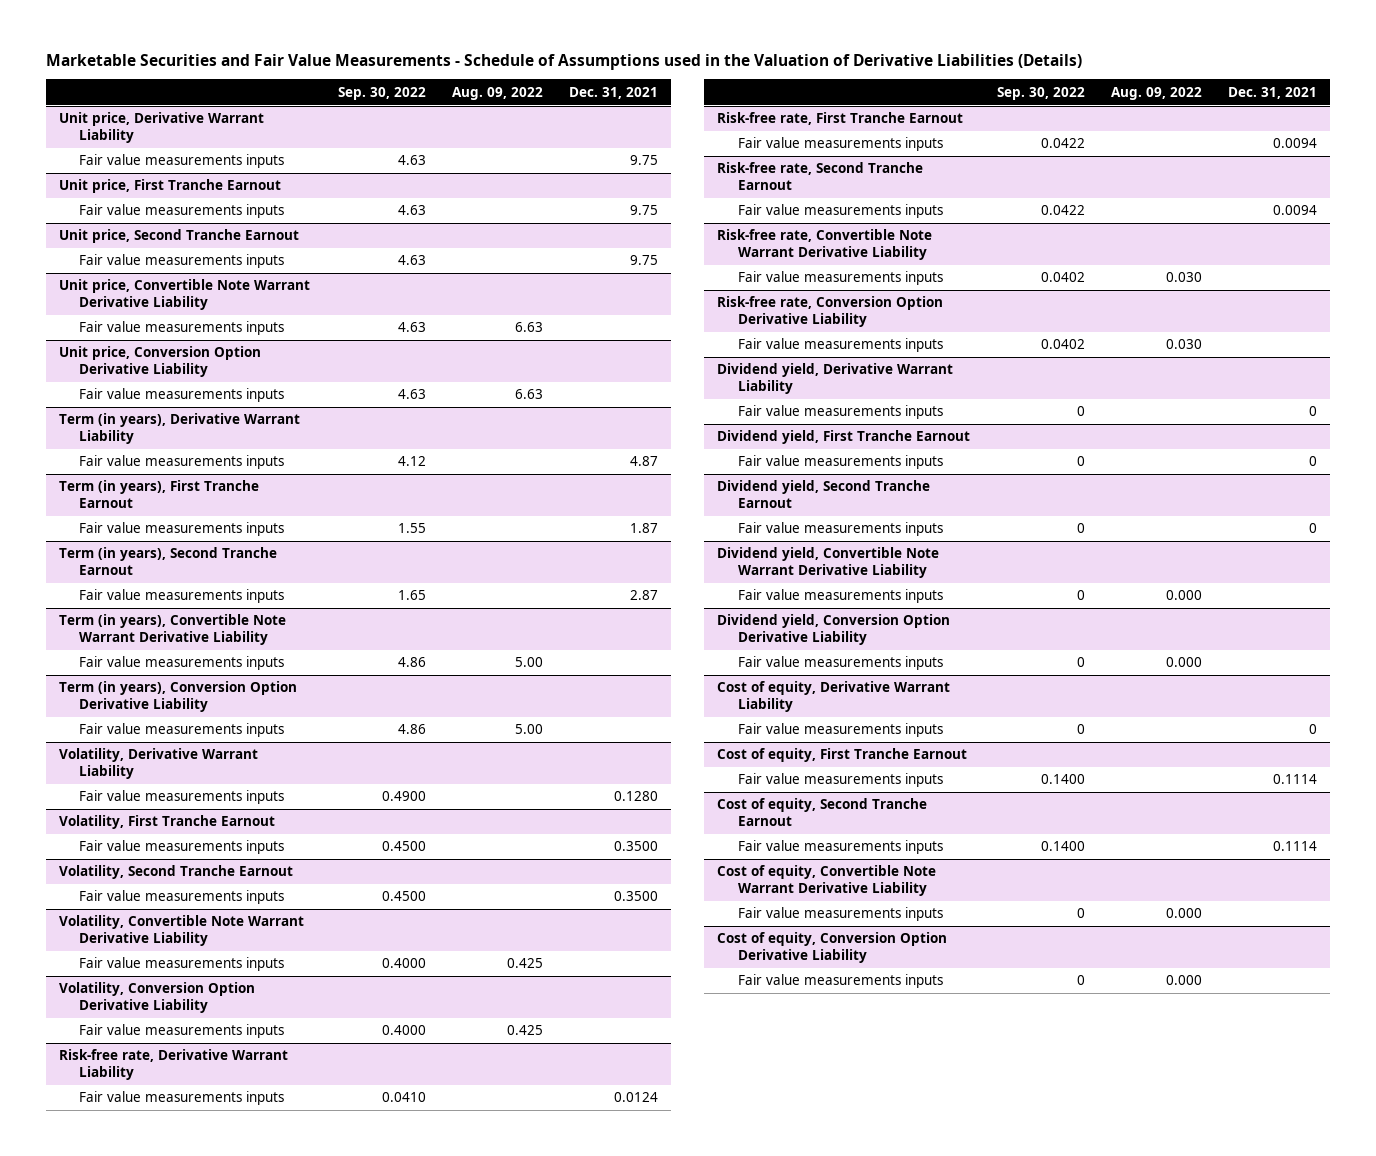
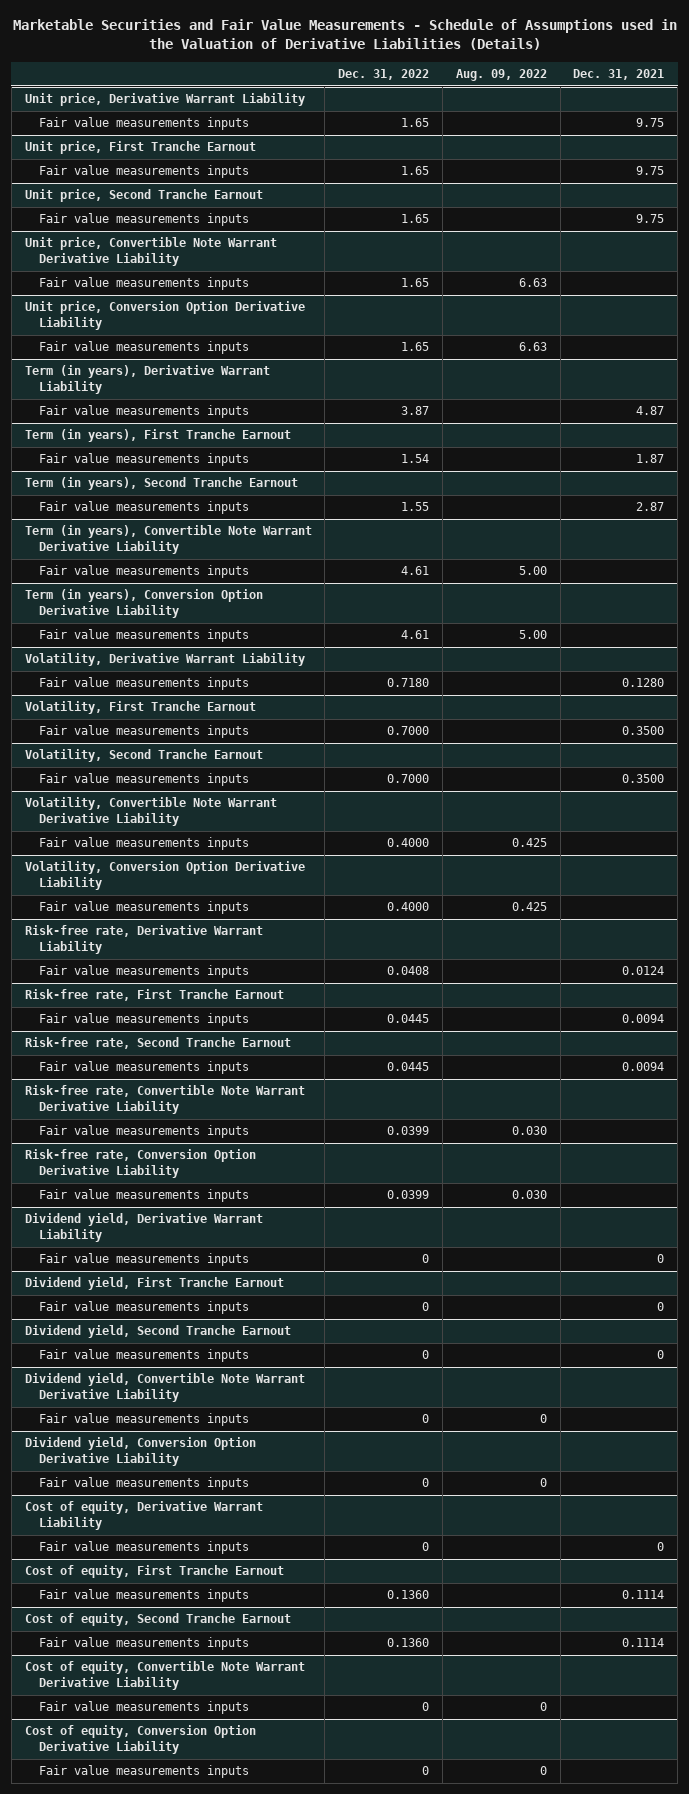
- | Sep. 30, 2022 | Aug. 09, 2022 | Dec. 31, 2021
+ | Dec. 31, 2022 | Aug. 09, 2022 | Dec. 31, 2021
@ Dividend yield, Convertible Note Warrant Derivative Liability
- Fair value measurements inputs | 0 | 0.000 |
+ Fair value measurements inputs | 0 | 0 |
@ Dividend yield, Conversion Option Derivative Liability
- Fair value measurements inputs | 0 | 0.000 |
+ Fair value measurements inputs | 0 | 0 |
@ Cost of equity, Convertible Note Warrant Derivative Liability
- Fair value measurements inputs | 0 | 0.000 |
+ Fair value measurements inputs | 0 | 0 |
@ Cost of equity, Conversion Option Derivative Liability
- Fair value measurements inputs | 0 | 0.000 |
+ Fair value measurements inputs | 0 | 0 |

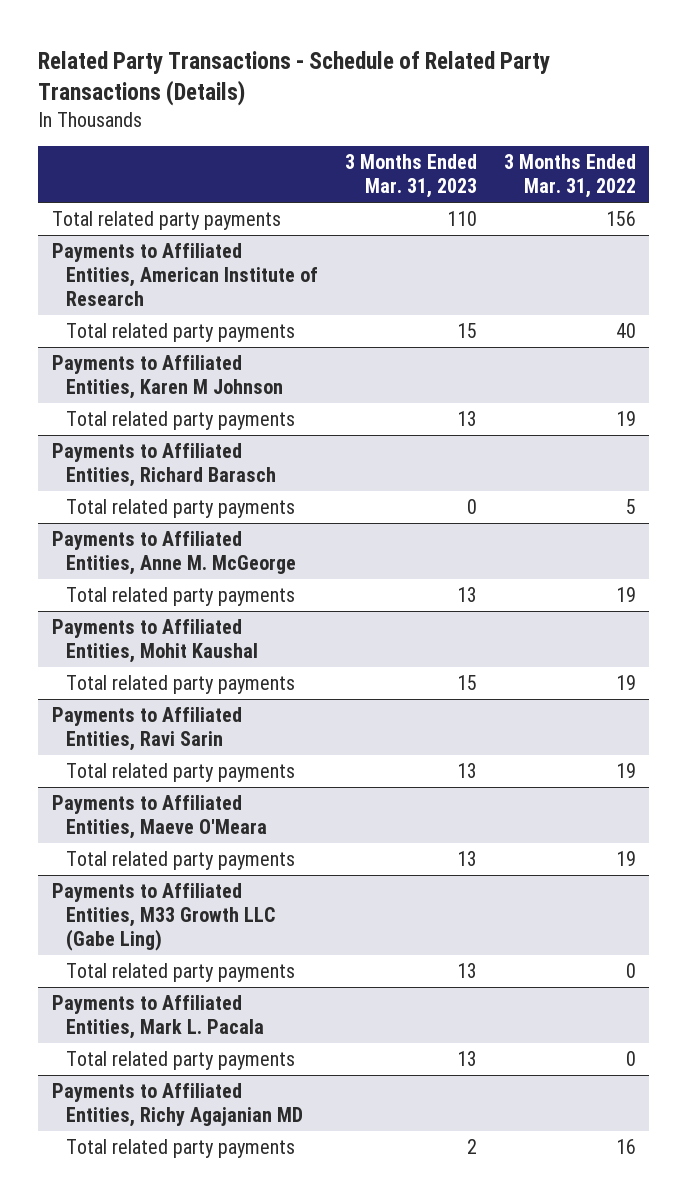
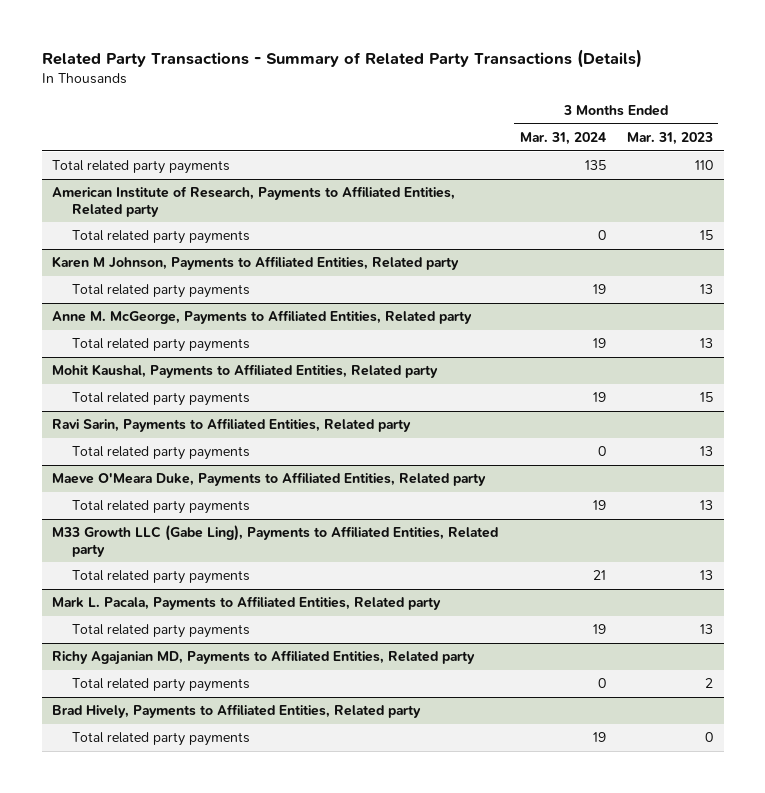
- Related Party Transactions - Schedule of Related Party Transactions (Details)
+ Related Party Transactions - Summary of Related Party Transactions (Details)
- | 3 Months Ended Mar. 31, 2023 | 3 Months Ended Mar. 31, 2022
+ | 3 Months Ended Mar. 31, 2024 | 3 Months Ended Mar. 31, 2023
- Payments to Affiliated Entities, American Institute of Research
+ American Institute of Research, Payments to Affiliated Entities, Related party
- Payments to Affiliated Entities, Karen M Johnson
+ Karen M Johnson, Payments to Affiliated Entities, Related party
- Payments to Affiliated Entities, Richard Barasch
- Total related party payments | 0 | 5
- Payments to Affiliated Entities, Anne M. McGeorge
+ Anne M. McGeorge, Payments to Affiliated Entities, Related party
- Payments to Affiliated Entities, Mohit Kaushal
+ Mohit Kaushal, Payments to Affiliated Entities, Related party
- Payments to Affiliated Entities, Ravi Sarin
+ Ravi Sarin, Payments to Affiliated Entities, Related party
- Payments to Affiliated Entities, Maeve O'Meara
+ Maeve O'Meara Duke, Payments to Affiliated Entities, Related party
- Payments to Affiliated Entities, M33 Growth LLC (Gabe Ling)
+ M33 Growth LLC (Gabe Ling), Payments to Affiliated Entities, Related party
- Payments to Affiliated Entities, Mark L. Pacala
+ Mark L. Pacala, Payments to Affiliated Entities, Related party
- Payments to Affiliated Entities, Richy Agajanian MD
+ Richy Agajanian MD, Payments to Affiliated Entities, Related party
+ Brad Hively, Payments to Affiliated Entities, Related party
+ Total related party payments | 19 | 0

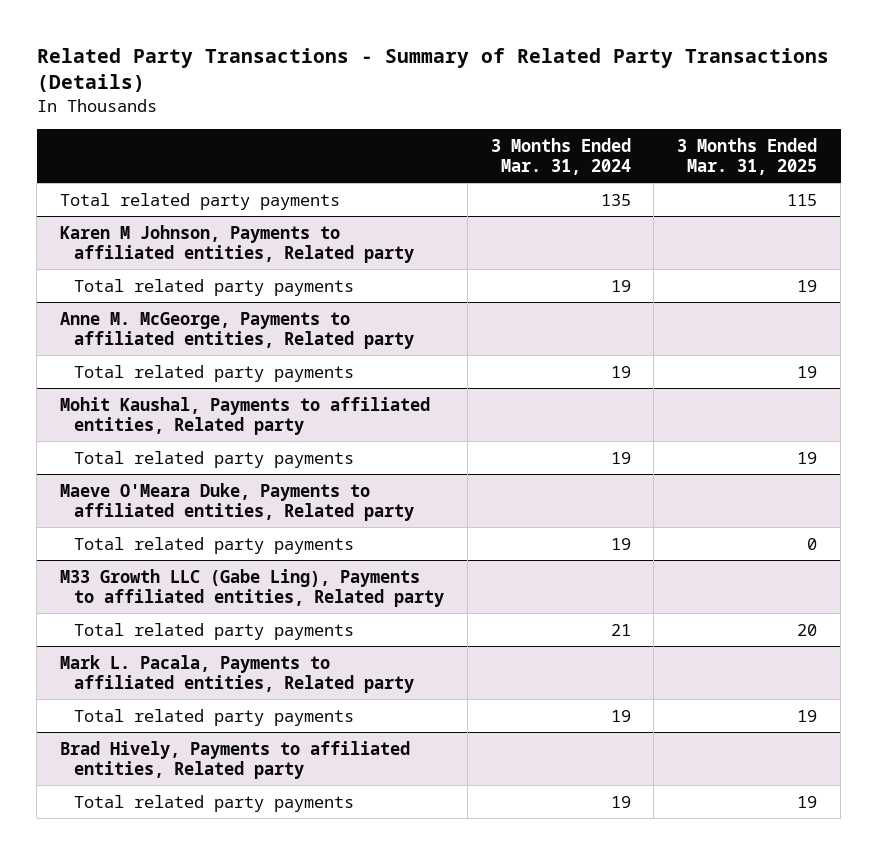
- | 3 Months Ended Mar. 31, 2024 | 3 Months Ended Mar. 31, 2023
+ | 3 Months Ended Mar. 31, 2024 | 3 Months Ended Mar. 31, 2025
- American Institute of Research, Payments to Affiliated Entities, Related party
- Total related party payments | 0 | 15
- Karen M Johnson, Payments to Affiliated Entities, Related party
+ Karen M Johnson, Payments to affiliated entities, Related party
- Anne M. McGeorge, Payments to Affiliated Entities, Related party
+ Anne M. McGeorge, Payments to affiliated entities, Related party
- Mohit Kaushal, Payments to Affiliated Entities, Related party
+ Mohit Kaushal, Payments to affiliated entities, Related party
- Ravi Sarin, Payments to Affiliated Entities, Related party
- Total related party payments | 0 | 13
- Maeve O'Meara Duke, Payments to Affiliated Entities, Related party
+ Maeve O'Meara Duke, Payments to affiliated entities, Related party
- M33 Growth LLC (Gabe Ling), Payments to Affiliated Entities, Related party
+ M33 Growth LLC (Gabe Ling), Payments to affiliated entities, Related party
- Mark L. Pacala, Payments to Affiliated Entities, Related party
+ Mark L. Pacala, Payments to affiliated entities, Related party
- Richy Agajanian MD, Payments to Affiliated Entities, Related party
- Total related party payments | 0 | 2
- Brad Hively, Payments to Affiliated Entities, Related party
+ Brad Hively, Payments to affiliated entities, Related party

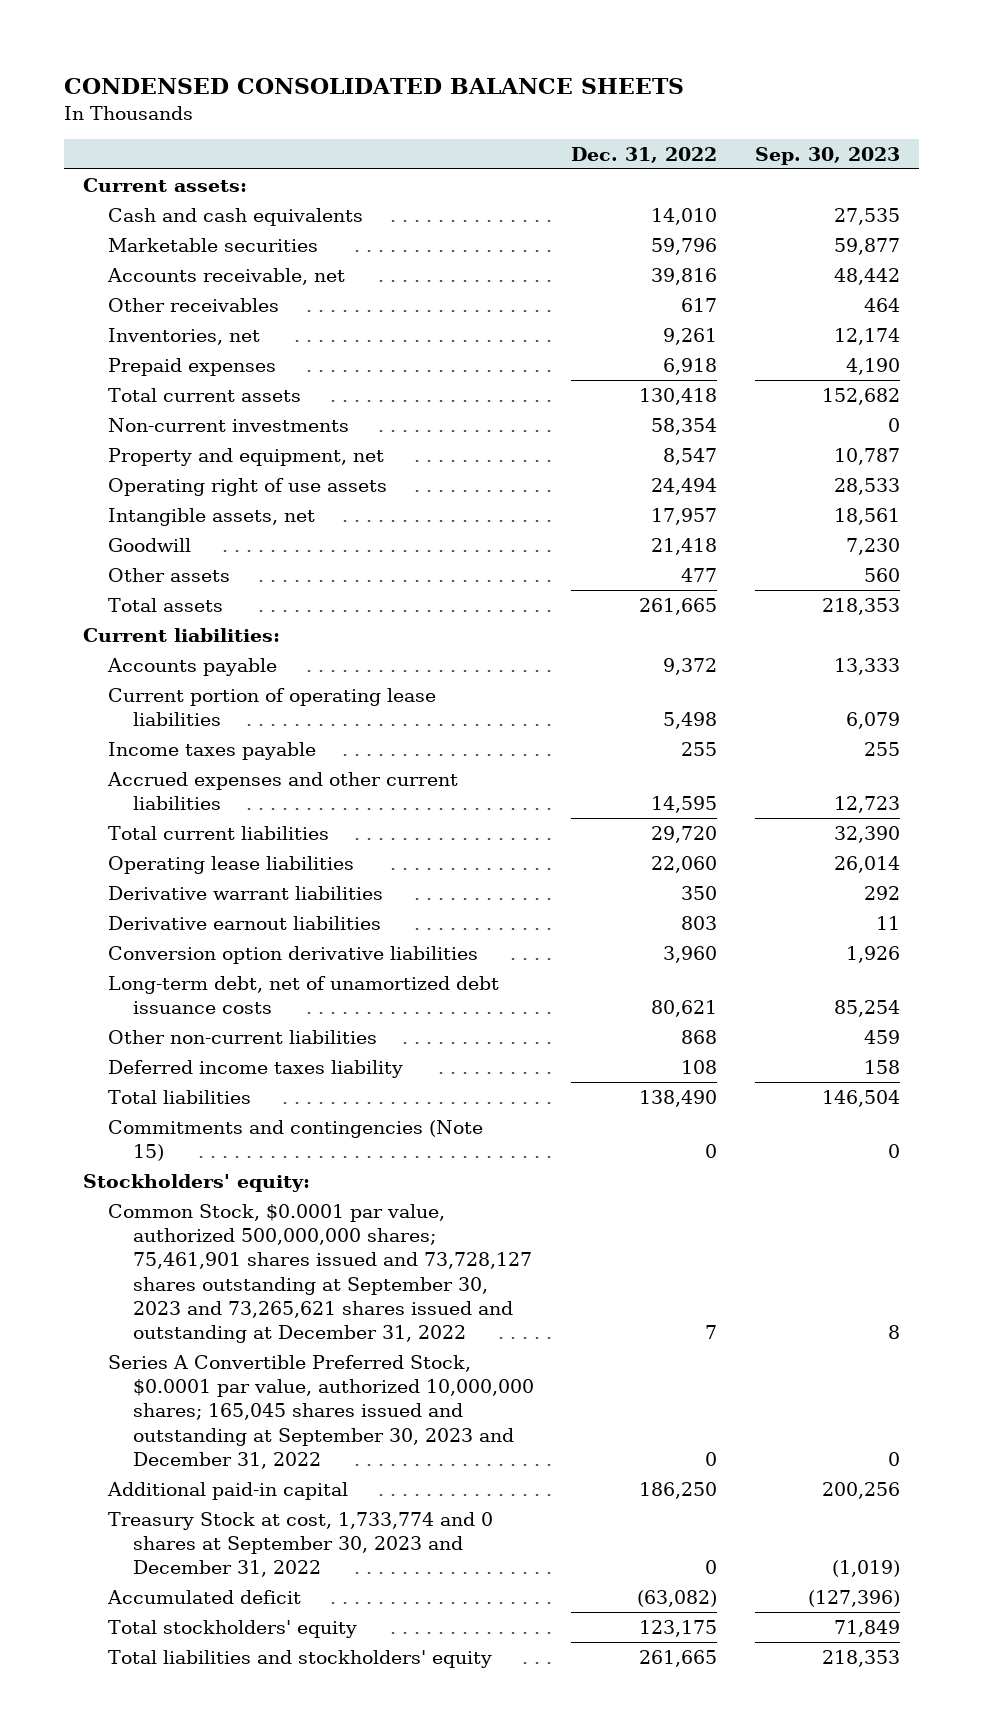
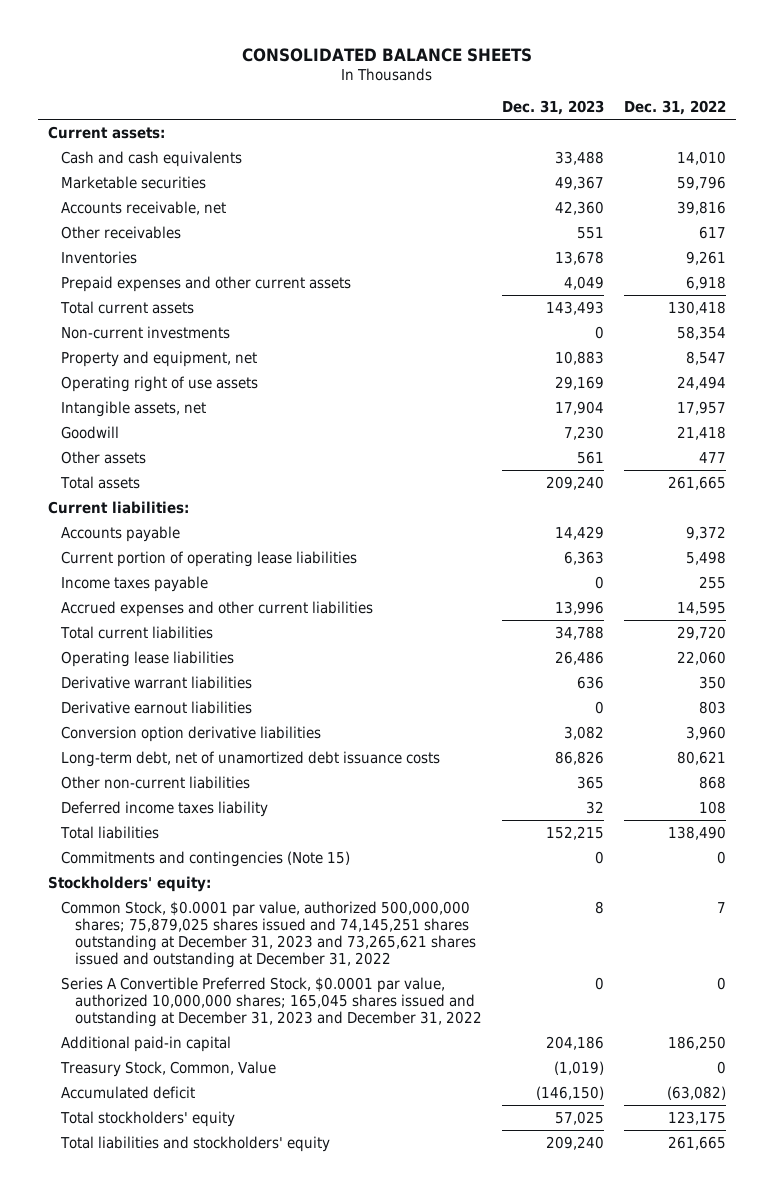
- CONDENSED CONSOLIDATED BALANCE SHEETS
+ CONSOLIDATED BALANCE SHEETS
- | Dec. 31, 2022 | Sep. 30, 2023
+ | Dec. 31, 2023 | Dec. 31, 2022
- Inventories, net | 9,261 | 12,174
- Prepaid expenses | 6,918 | 4,190
+ Inventories | 13,678 | 9,261
+ Prepaid expenses and other current assets | 4,049 | 6,918
- Common Stock, $0.0001 par value, authorized 500,000,000 shares; 75,461,901 shares issued and 73,728,127 shares outstanding at September 30, 2023 and 73,265,621 shares issued and outstanding at December 31, 2022 | 7 | 8
- Series A Convertible Preferred Stock, $0.0001 par value, authorized 10,000,000 shares; 165,045 shares issued and outstanding at September 30, 2023 and December 31, 2022 | 0 | 0
+ Common Stock, $0.0001 par value, authorized 500,000,000 shares; 75,879,025 shares issued and 74,145,251 shares outstanding at December 31, 2023 and 73,265,621 shares issued and outstanding at December 31, 2022 | 8 | 7
+ Series A Convertible Preferred Stock, $0.0001 par value, authorized 10,000,000 shares; 165,045 shares issued and outstanding at December 31, 2023 and December 31, 2022 | 0 | 0
- Treasury Stock at cost, 1,733,774 and 0 shares at September 30, 2023 and December 31, 2022 | 0 | (1,019)
+ Treasury Stock, Common, Value | (1,019) | 0

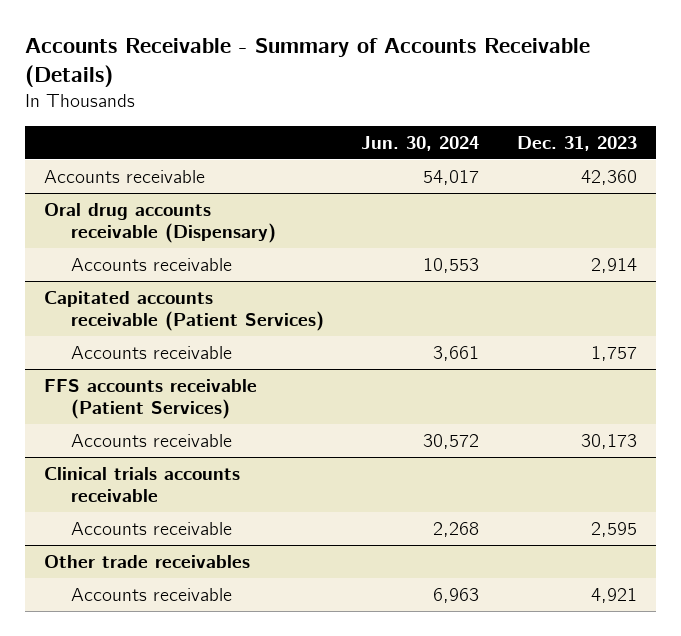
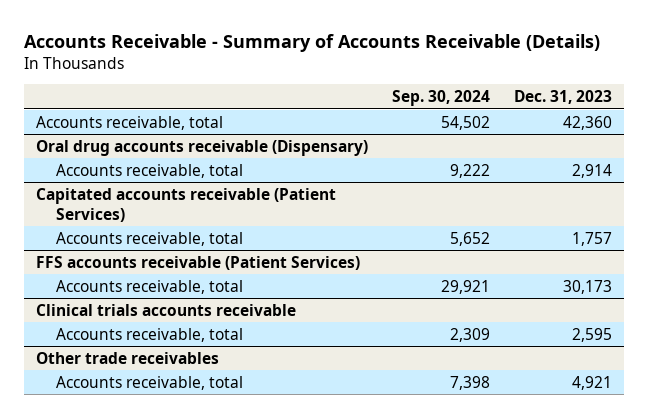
- | Jun. 30, 2024 | Dec. 31, 2023
+ | Sep. 30, 2024 | Dec. 31, 2023
- Accounts receivable | 54,017 | 42,360
+ Accounts receivable, total | 54,502 | 42,360
@ Oral drug accounts receivable (Dispensary)
- Accounts receivable | 10,553 | 2,914
+ Accounts receivable, total | 9,222 | 2,914
@ Capitated accounts receivable (Patient Services)
- Accounts receivable | 3,661 | 1,757
+ Accounts receivable, total | 5,652 | 1,757
@ FFS accounts receivable (Patient Services)
- Accounts receivable | 30,572 | 30,173
+ Accounts receivable, total | 29,921 | 30,173
@ Clinical trials accounts receivable
- Accounts receivable | 2,268 | 2,595
+ Accounts receivable, total | 2,309 | 2,595
@ Other trade receivables
- Accounts receivable | 6,963 | 4,921
+ Accounts receivable, total | 7,398 | 4,921

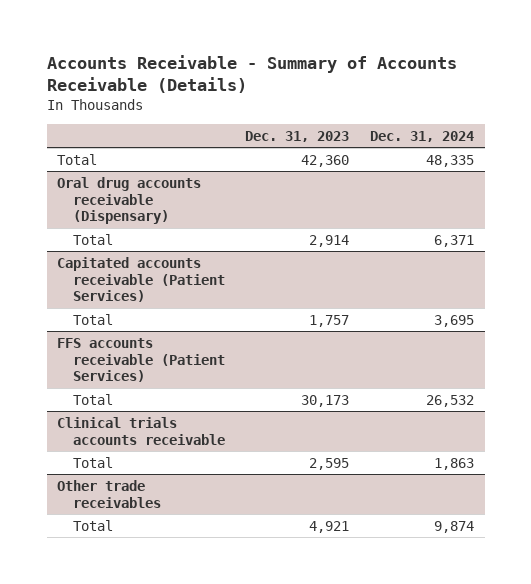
- | Sep. 30, 2024 | Dec. 31, 2023
+ | Dec. 31, 2023 | Dec. 31, 2024
- Accounts receivable, total | 54,502 | 42,360
+ Total | 42,360 | 48,335
@ Oral drug accounts receivable (Dispensary)
- Accounts receivable, total | 9,222 | 2,914
+ Total | 2,914 | 6,371
@ Capitated accounts receivable (Patient Services)
- Accounts receivable, total | 5,652 | 1,757
+ Total | 1,757 | 3,695
@ FFS accounts receivable (Patient Services)
- Accounts receivable, total | 29,921 | 30,173
+ Total | 30,173 | 26,532
@ Clinical trials accounts receivable
- Accounts receivable, total | 2,309 | 2,595
+ Total | 2,595 | 1,863
@ Other trade receivables
- Accounts receivable, total | 7,398 | 4,921
+ Total | 4,921 | 9,874

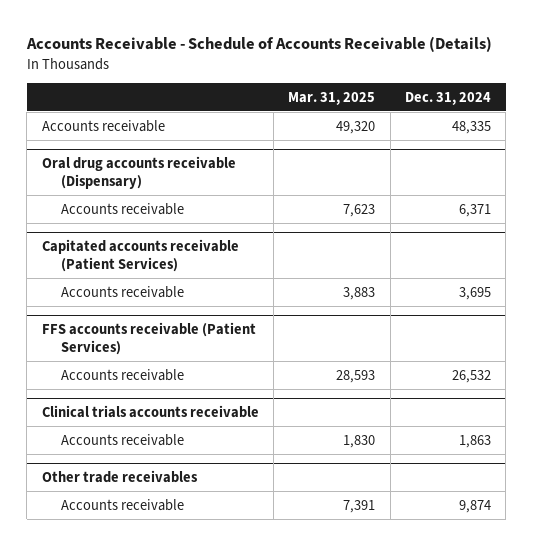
- Accounts Receivable - Summary of Accounts Receivable (Details)
+ Accounts Receivable - Schedule of Accounts Receivable (Details)
- | Dec. 31, 2023 | Dec. 31, 2024
+ | Mar. 31, 2025 | Dec. 31, 2024
- Total | 42,360 | 48,335
+ Accounts receivable | 49,320 | 48,335
@ Oral drug accounts receivable (Dispensary)
- Total | 2,914 | 6,371
+ Accounts receivable | 7,623 | 6,371
@ Capitated accounts receivable (Patient Services)
- Total | 1,757 | 3,695
+ Accounts receivable | 3,883 | 3,695
@ FFS accounts receivable (Patient Services)
- Total | 30,173 | 26,532
+ Accounts receivable | 28,593 | 26,532
@ Clinical trials accounts receivable
- Total | 2,595 | 1,863
+ Accounts receivable | 1,830 | 1,863
@ Other trade receivables
- Total | 4,921 | 9,874
+ Accounts receivable | 7,391 | 9,874

